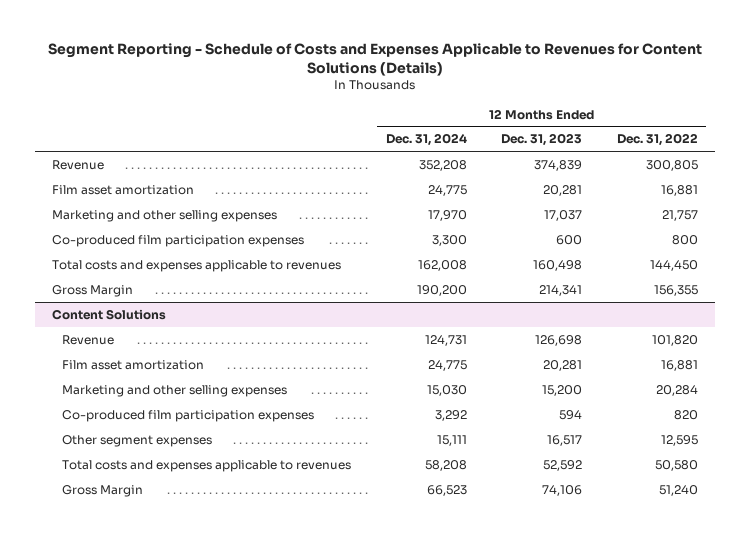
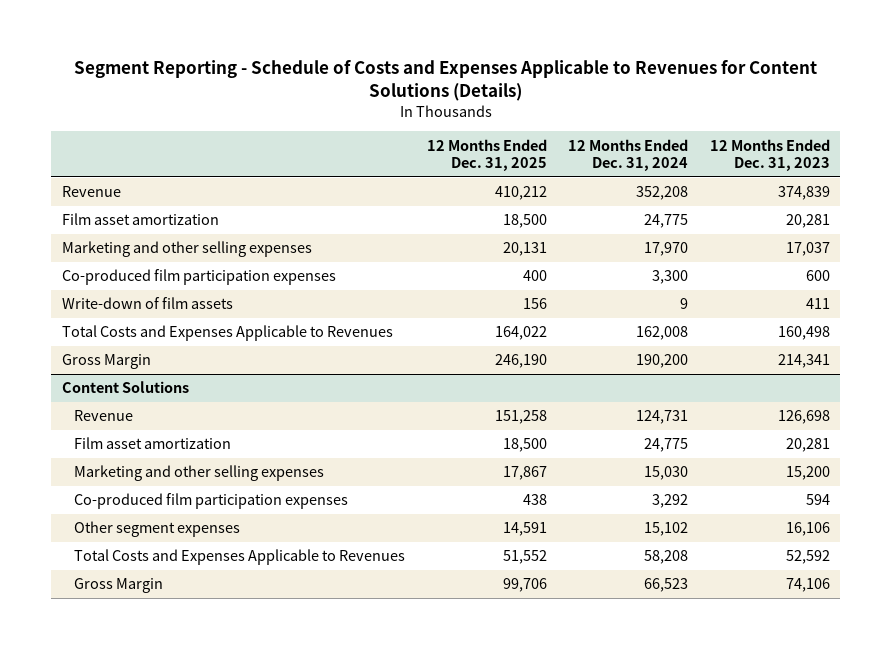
- | 12 Months Ended Dec. 31, 2024 | 12 Months Ended Dec. 31, 2023 | 12 Months Ended Dec. 31, 2022
+ | 12 Months Ended Dec. 31, 2025 | 12 Months Ended Dec. 31, 2024 | 12 Months Ended Dec. 31, 2023
- Total costs and expenses applicable to revenues | 162,008 | 160,498 | 144,450
+ Write-down of film assets | 156 | 9 | 411
+ Total Costs and Expenses Applicable to Revenues | 164,022 | 162,008 | 160,498
@ Content Solutions
- Other segment expenses | 15,111 | 16,517 | 12,595
- Total costs and expenses applicable to revenues | 58,208 | 52,592 | 50,580
+ Other segment expenses | 14,591 | 15,102 | 16,106
+ Total Costs and Expenses Applicable to Revenues | 51,552 | 58,208 | 52,592

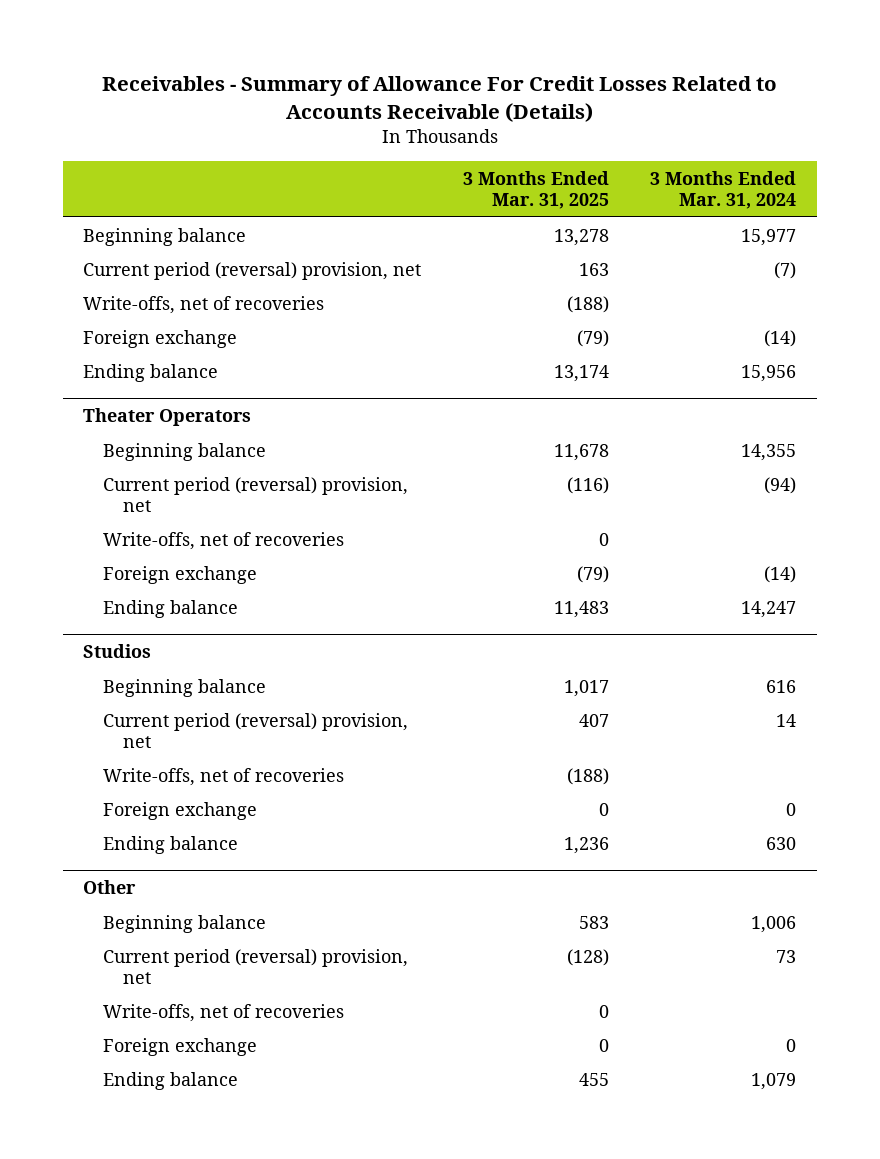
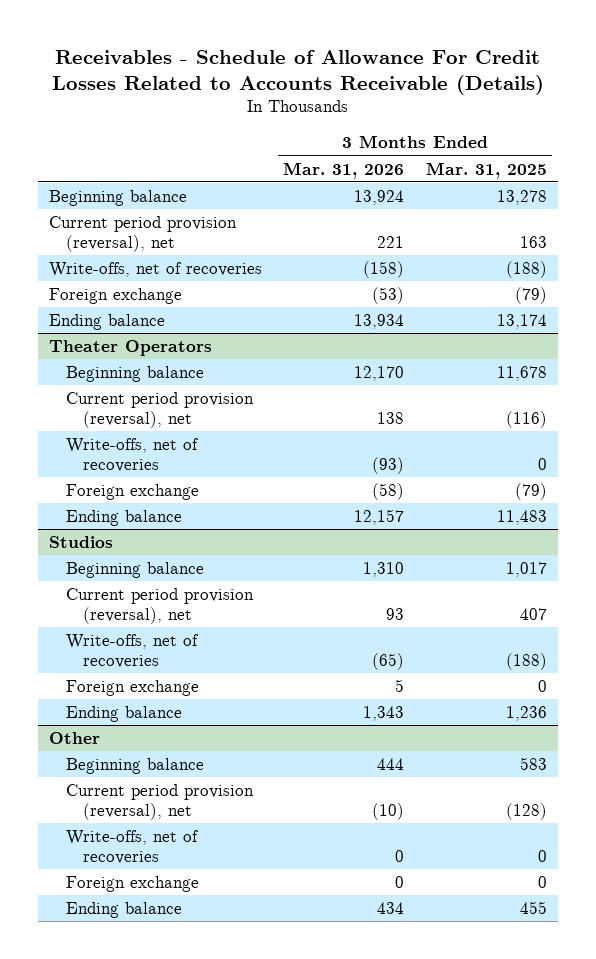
- Receivables - Summary of Allowance For Credit Losses Related to Accounts Receivable (Details)
+ Receivables - Schedule of Allowance For Credit Losses Related to Accounts Receivable (Details)
- | 3 Months Ended Mar. 31, 2025 | 3 Months Ended Mar. 31, 2024
+ | 3 Months Ended Mar. 31, 2026 | 3 Months Ended Mar. 31, 2025
- Current period (reversal) provision, net | 163 | (7)
+ Current period provision (reversal), net | 221 | 163
@ Theater Operators
- Current period (reversal) provision, net | (116) | (94)
+ Current period provision (reversal), net | 138 | (116)
@ Studios
- Current period (reversal) provision, net | 407 | 14
+ Current period provision (reversal), net | 93 | 407
@ Other
- Current period (reversal) provision, net | (128) | 73
+ Current period provision (reversal), net | (10) | (128)

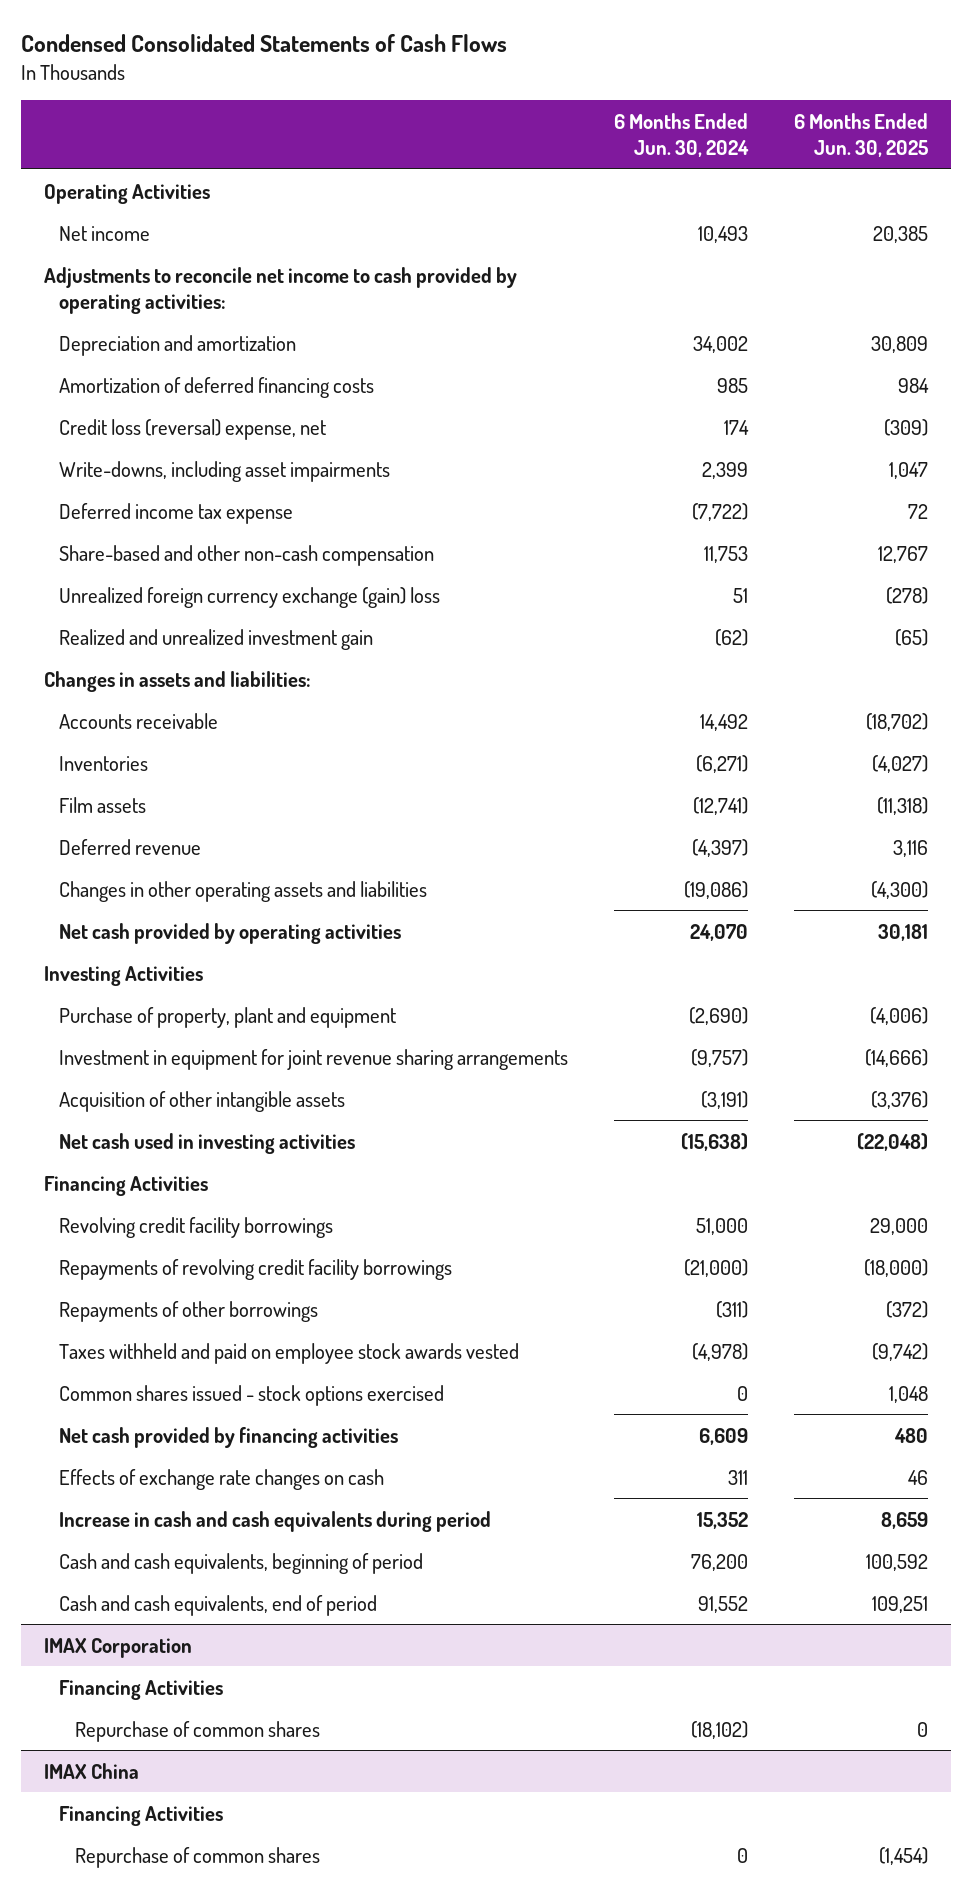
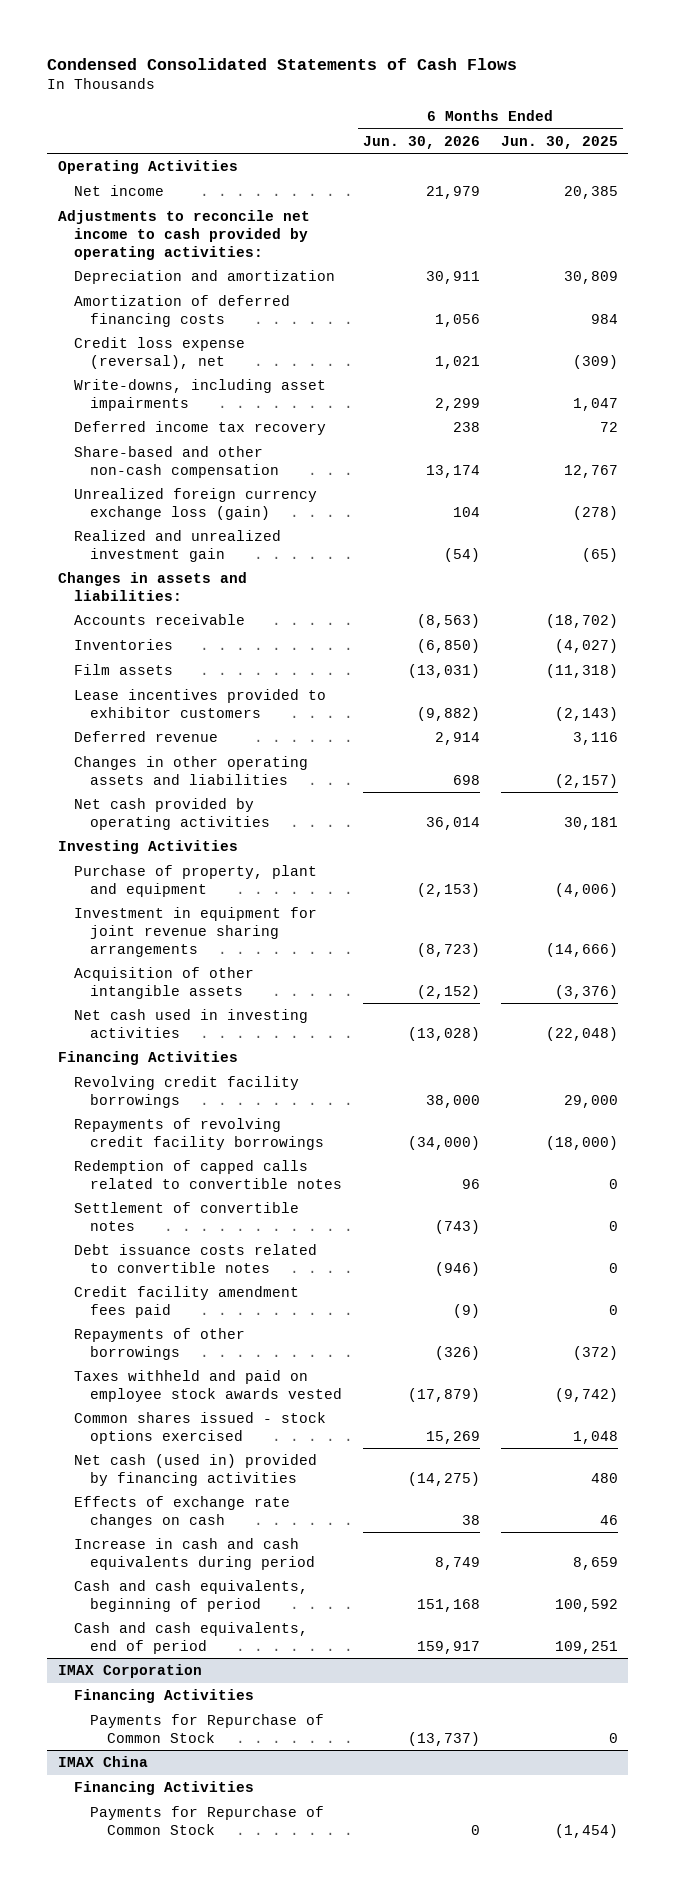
- | 6 Months Ended Jun. 30, 2024 | 6 Months Ended Jun. 30, 2025
+ | 6 Months Ended Jun. 30, 2026 | 6 Months Ended Jun. 30, 2025
- Credit loss (reversal) expense, net | 174 | (309)
+ Credit loss expense (reversal), net | 1,021 | (309)
- Deferred income tax expense | (7,722) | 72
+ Deferred income tax recovery | 238 | 72
- Unrealized foreign currency exchange (gain) loss | 51 | (278)
+ Unrealized foreign currency exchange loss (gain) | 104 | (278)
+ Lease incentives provided to exhibitor customers | (9,882) | (2,143)
- Changes in other operating assets and liabilities | (19,086) | (4,300)
+ Changes in other operating assets and liabilities | 698 | (2,157)
+ Redemption of capped calls related to convertible notes | 96 | 0
+ Settlement of convertible notes | (743) | 0
+ Debt issuance costs related to convertible notes | (946) | 0
+ Credit facility amendment fees paid | (9) | 0
- Net cash provided by financing activities | 6,609 | 480
+ Net cash (used in) provided by financing activities | (14,275) | 480
@ IMAX Corporation
- Repurchase of common shares | (18,102) | 0
+ Payments for Repurchase of Common Stock | (13,737) | 0
@ IMAX China
- Repurchase of common shares | 0 | (1,454)
+ Payments for Repurchase of Common Stock | 0 | (1,454)

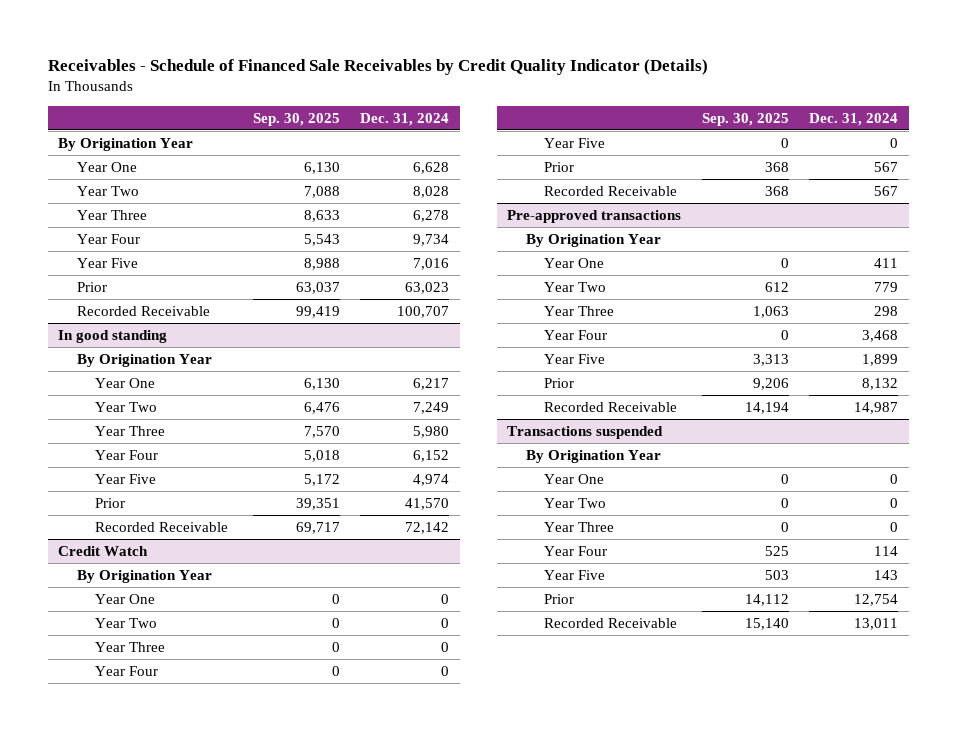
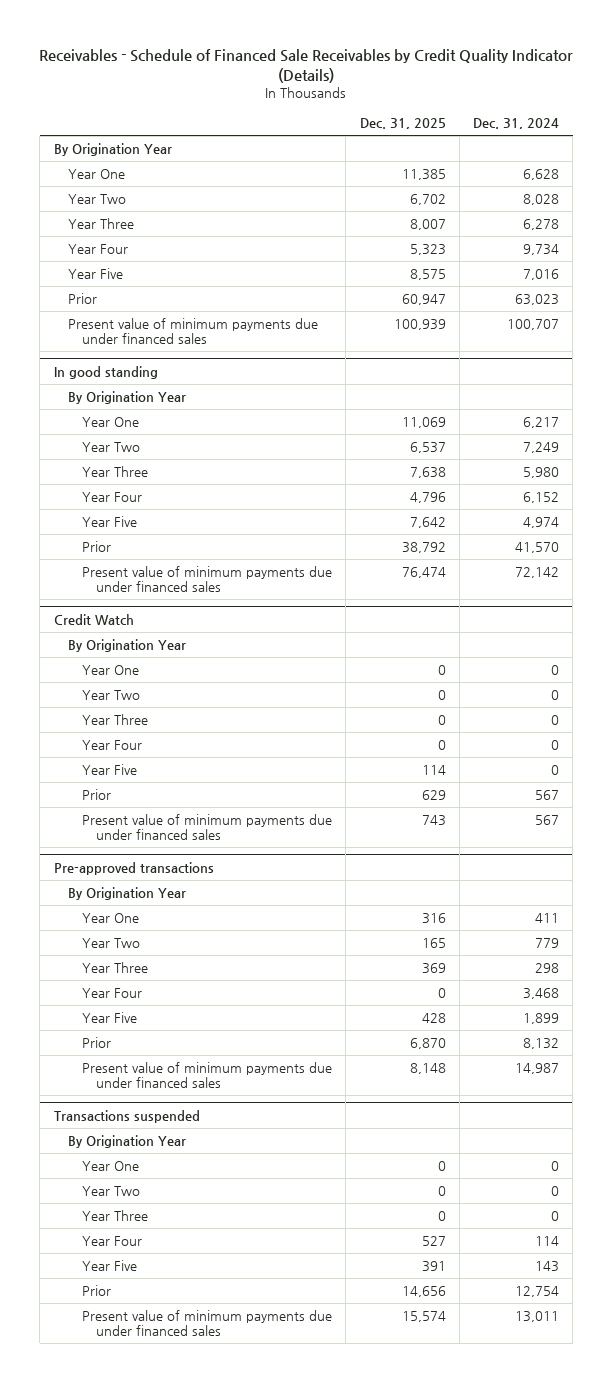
- | Sep. 30, 2025 | Dec. 31, 2024
+ | Dec. 31, 2025 | Dec. 31, 2024
- Recorded Receivable | 99,419 | 100,707
+ Present value of minimum payments due under financed sales | 100,939 | 100,707
@ In good standing
- Recorded Receivable | 69,717 | 72,142
+ Present value of minimum payments due under financed sales | 76,474 | 72,142
@ Credit Watch
- Recorded Receivable | 368 | 567
+ Present value of minimum payments due under financed sales | 743 | 567
@ Pre-approved transactions
- Recorded Receivable | 14,194 | 14,987
+ Present value of minimum payments due under financed sales | 8,148 | 14,987
@ Transactions suspended
- Recorded Receivable | 15,140 | 13,011
+ Present value of minimum payments due under financed sales | 15,574 | 13,011

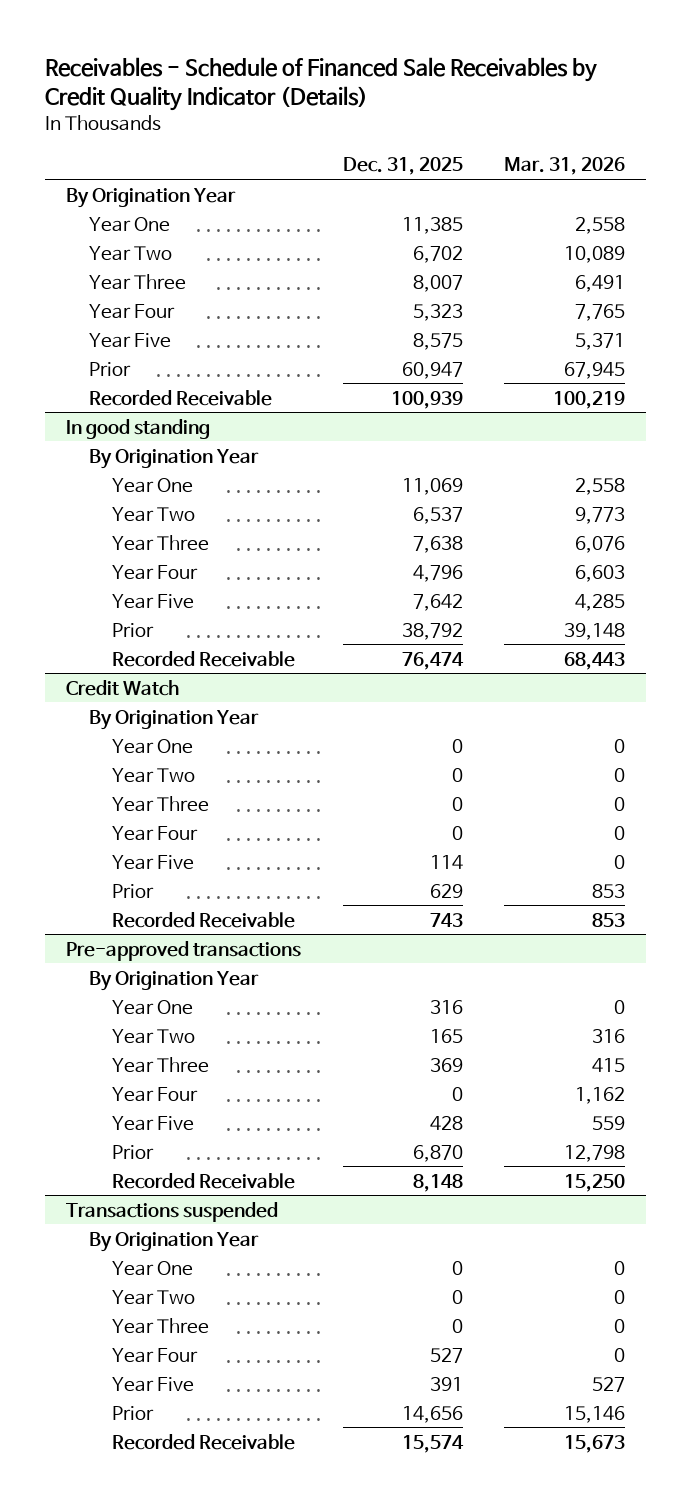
- | Dec. 31, 2025 | Dec. 31, 2024
+ | Dec. 31, 2025 | Mar. 31, 2026
- Present value of minimum payments due under financed sales | 100,939 | 100,707
+ Recorded Receivable | 100,939 | 100,219
@ In good standing
- Present value of minimum payments due under financed sales | 76,474 | 72,142
+ Recorded Receivable | 76,474 | 68,443
@ Credit Watch
- Present value of minimum payments due under financed sales | 743 | 567
+ Recorded Receivable | 743 | 853
@ Pre-approved transactions
- Present value of minimum payments due under financed sales | 8,148 | 14,987
+ Recorded Receivable | 8,148 | 15,250
@ Transactions suspended
- Present value of minimum payments due under financed sales | 15,574 | 13,011
+ Recorded Receivable | 15,574 | 15,673

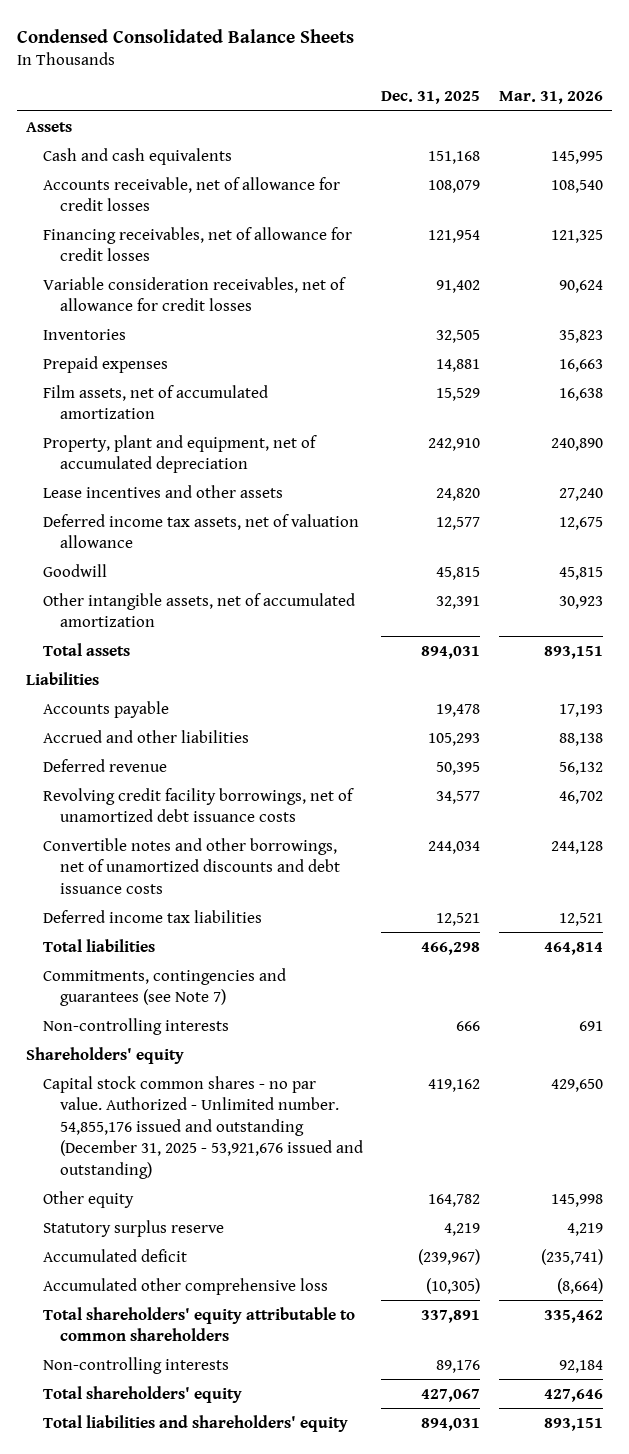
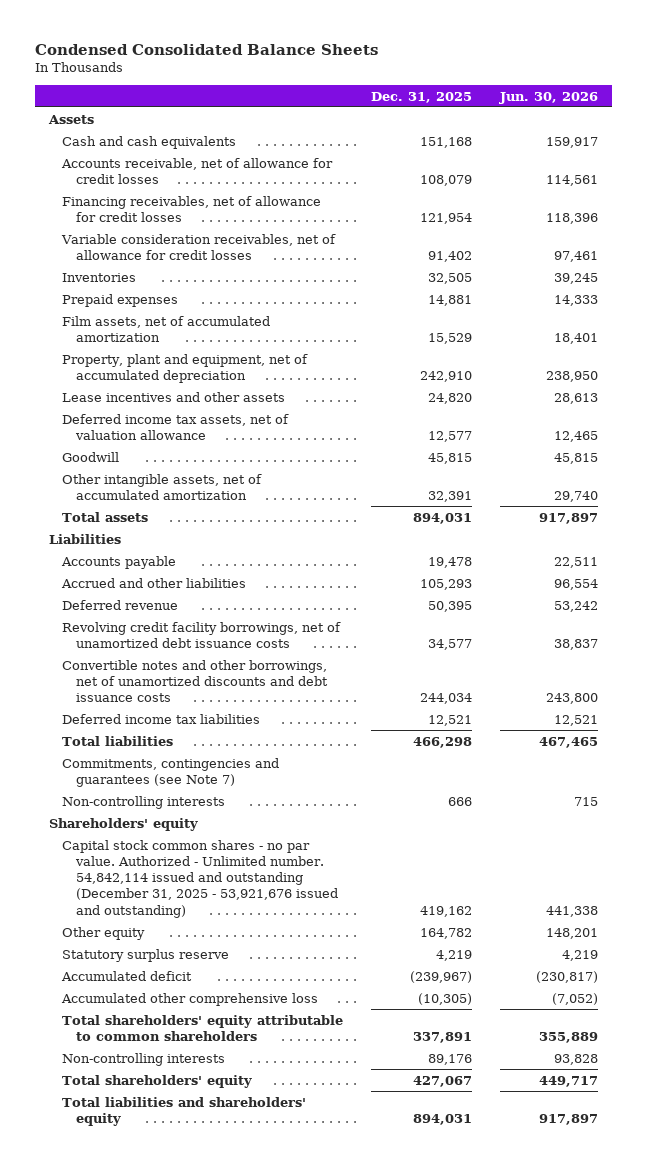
- | Dec. 31, 2025 | Mar. 31, 2026
+ | Dec. 31, 2025 | Jun. 30, 2026
- Capital stock common shares - no par value. Authorized - Unlimited number. 54,855,176 issued and outstanding (December 31, 2025 - 53,921,676 issued and outstanding) | 419,162 | 429,650
+ Capital stock common shares - no par value. Authorized - Unlimited number. 54,842,114 issued and outstanding (December 31, 2025 - 53,921,676 issued and outstanding) | 419,162 | 441,338

